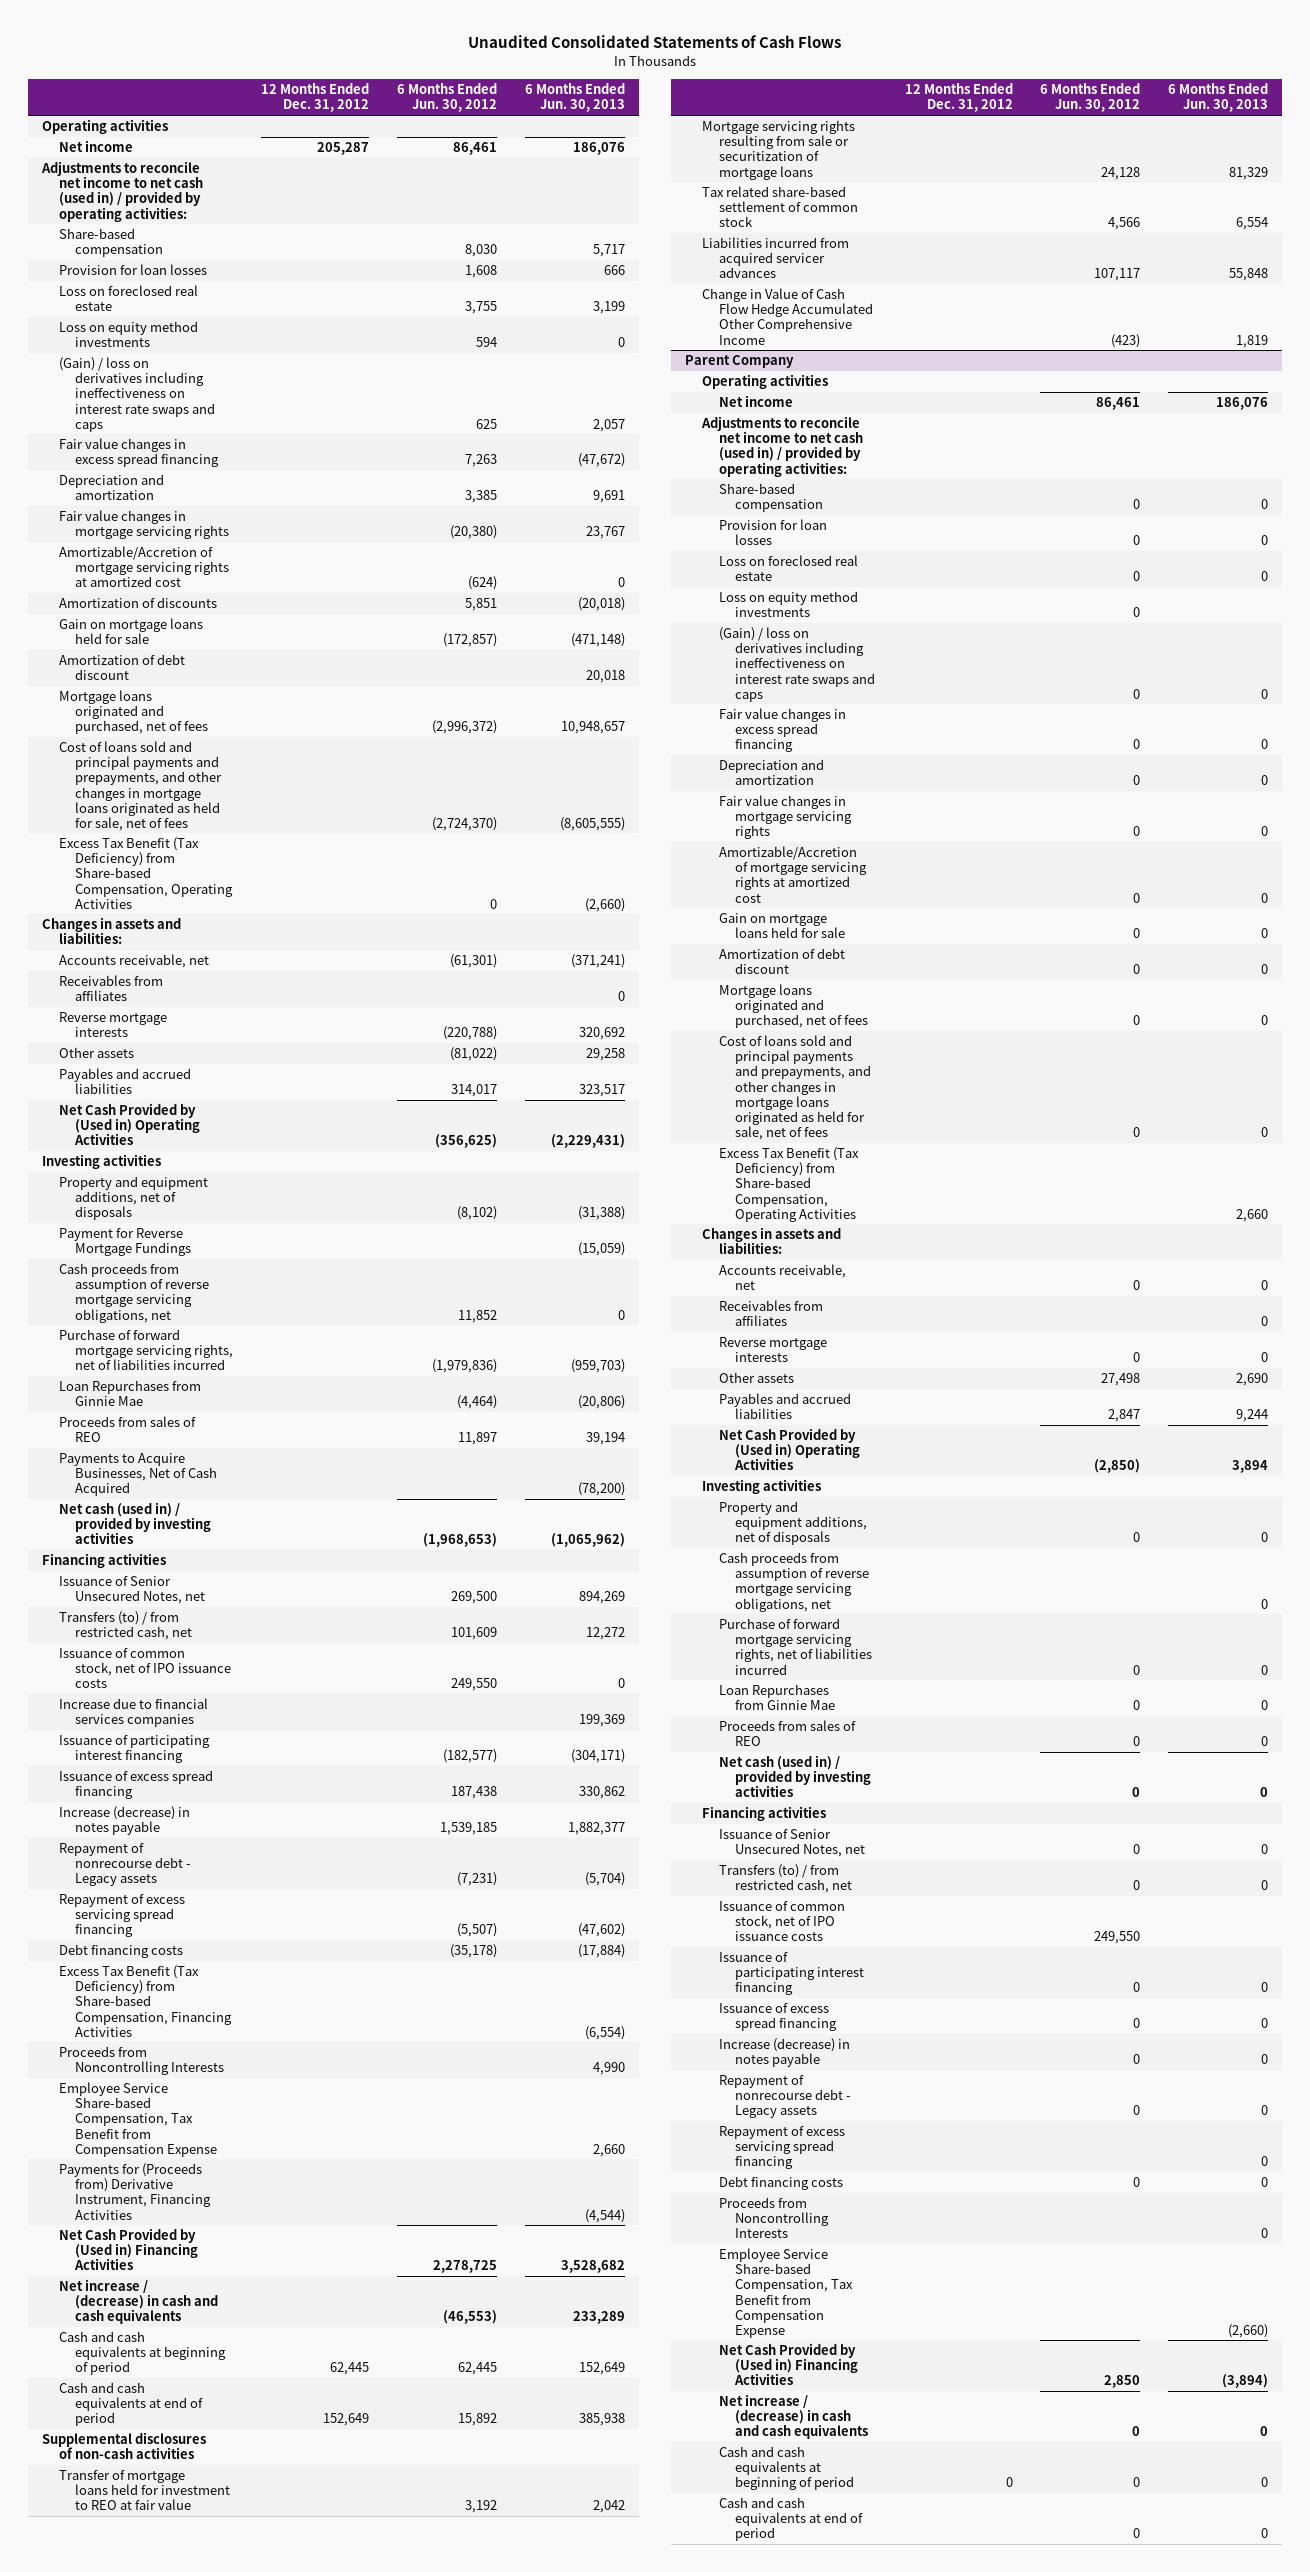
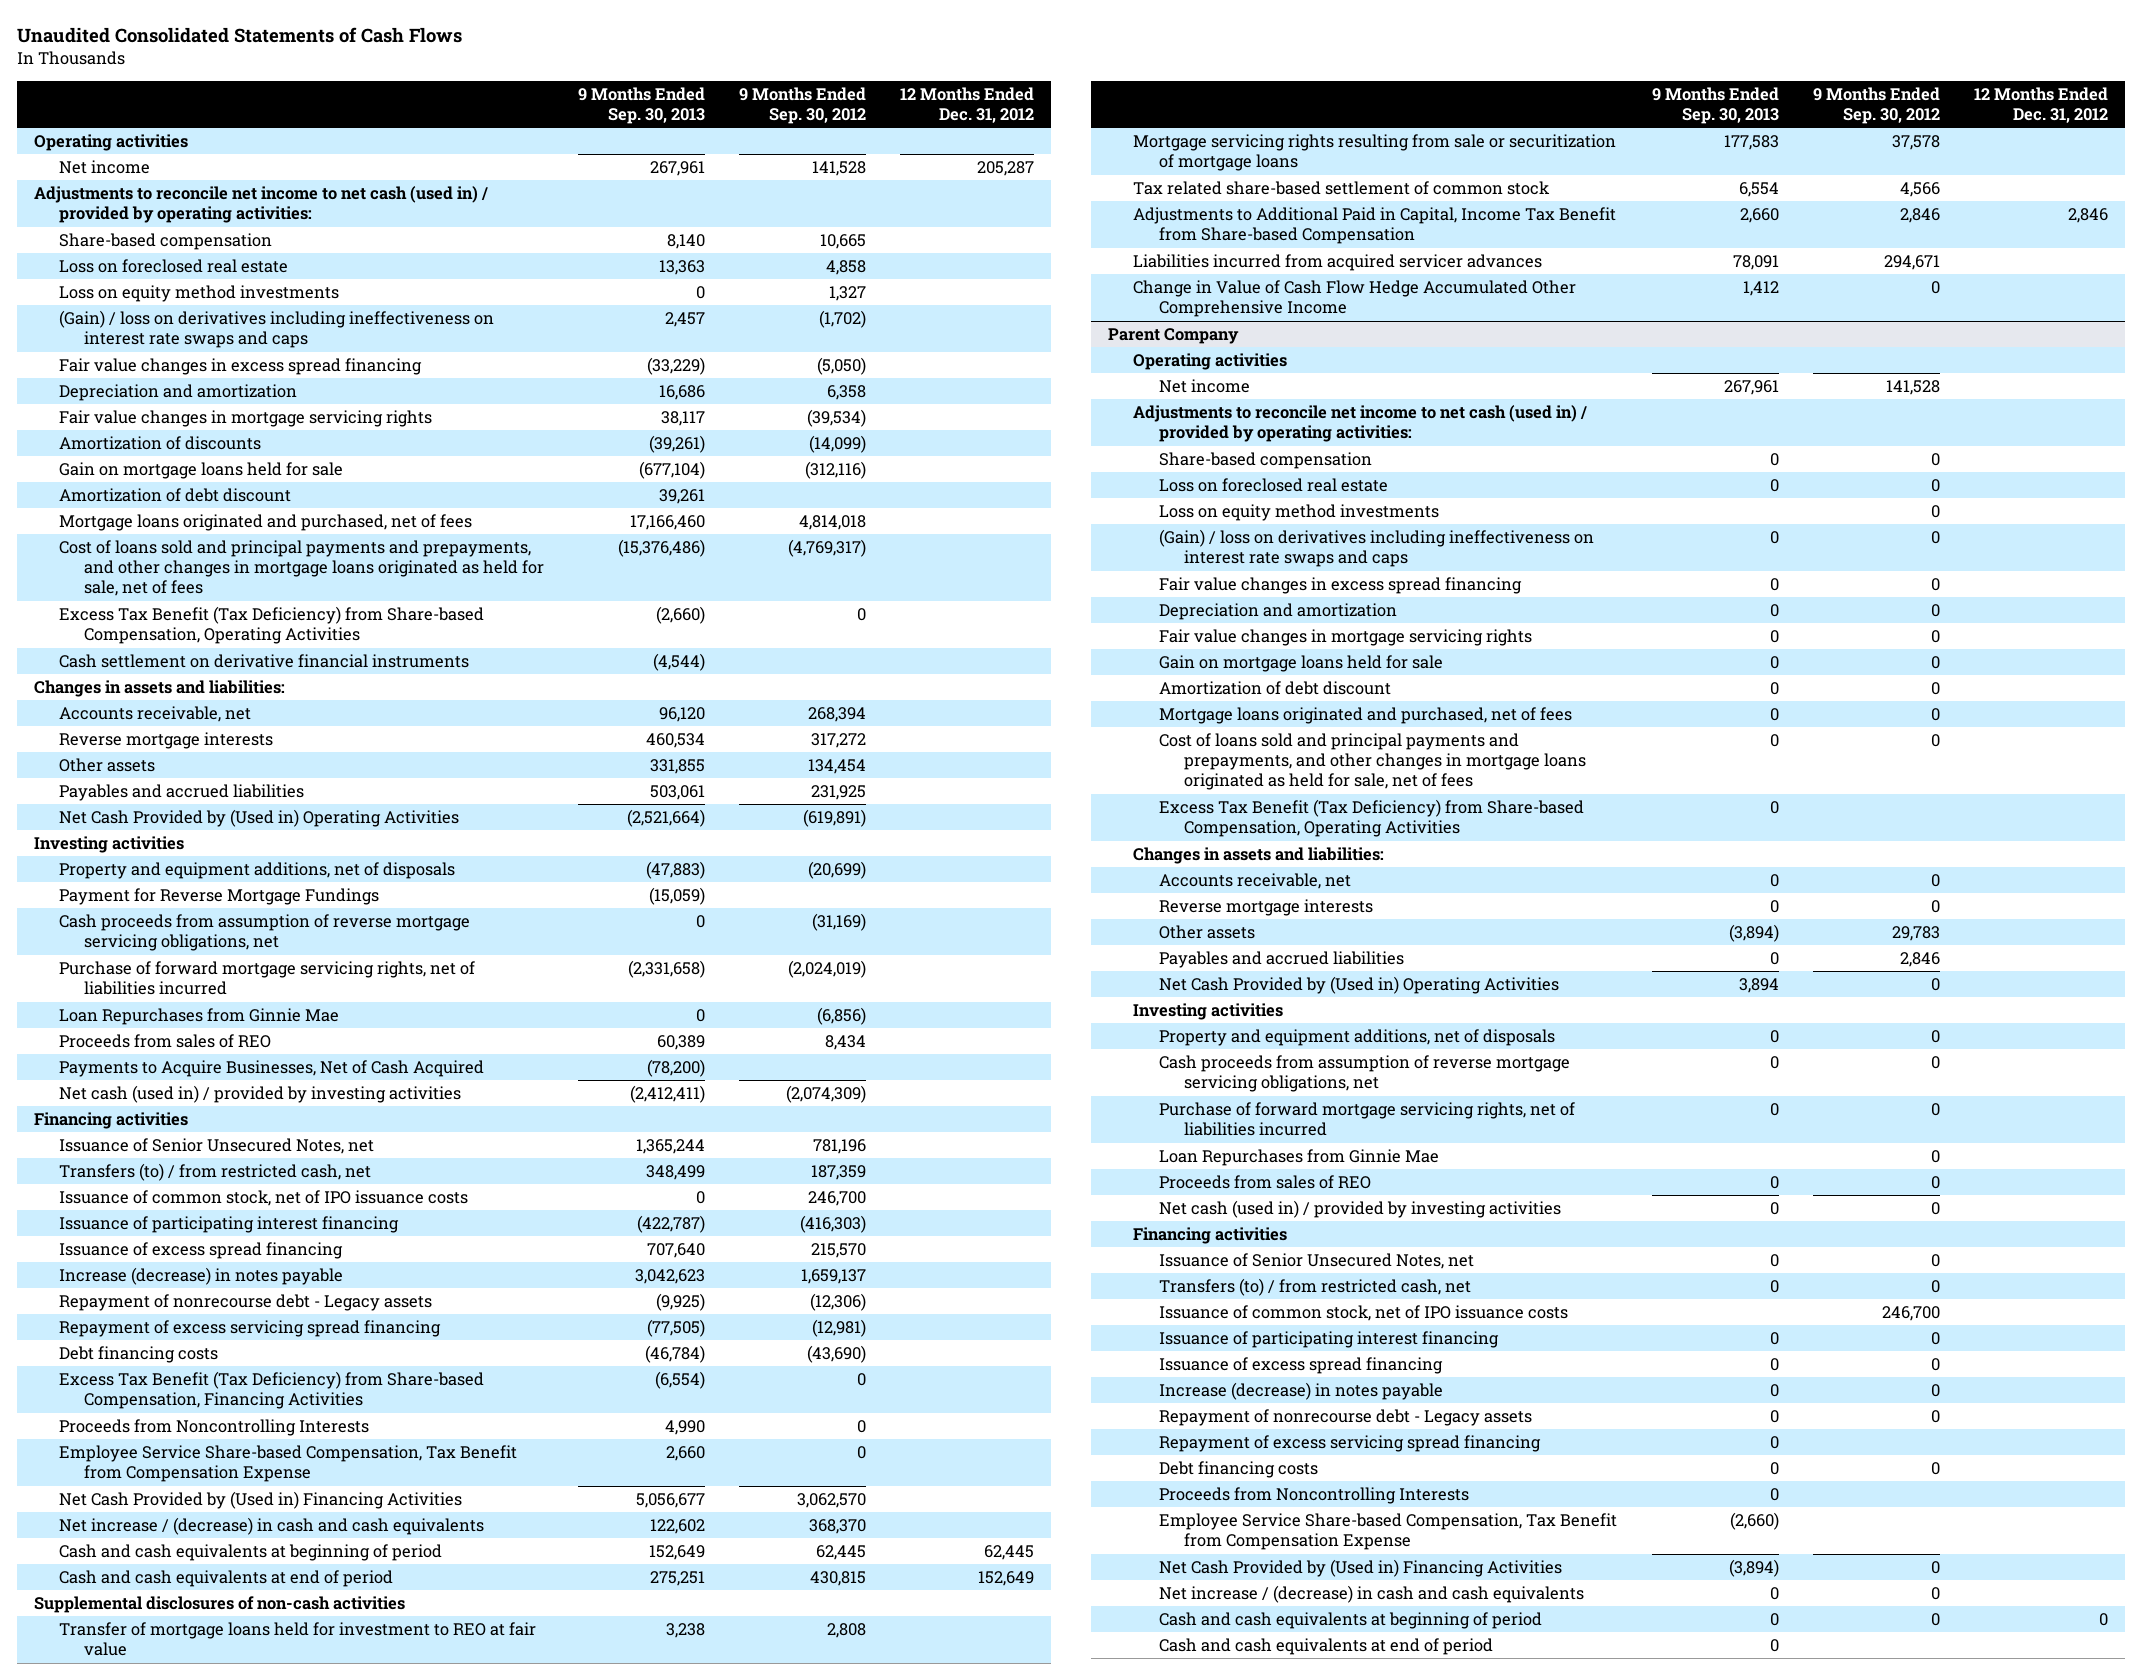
- | 12 Months Ended Dec. 31, 2012 | 6 Months Ended Jun. 30, 2012 | 6 Months Ended Jun. 30, 2013
+ | 9 Months Ended Sep. 30, 2013 | 9 Months Ended Sep. 30, 2012 | 12 Months Ended Dec. 31, 2012
- Provision for loan losses | | 1,608 | 666
- Amortizable/Accretion of mortgage servicing rights at amortized cost | | (624) | 0
+ Cash settlement on derivative financial instruments | (4,544) | |
- Receivables from affiliates | | | 0
- Increase due to financial services companies | | | 199,369
- Payments for (Proceeds from) Derivative Instrument, Financing Activities | | | (4,544)
+ Adjustments to Additional Paid in Capital, Income Tax Benefit from Share-based Compensation | 2,660 | 2,846 | 2,846
@ Parent Company
- Provision for loan losses | | 0 | 0
- Amortizable/Accretion of mortgage servicing rights at amortized cost | | 0 | 0
- Receivables from affiliates | | | 0

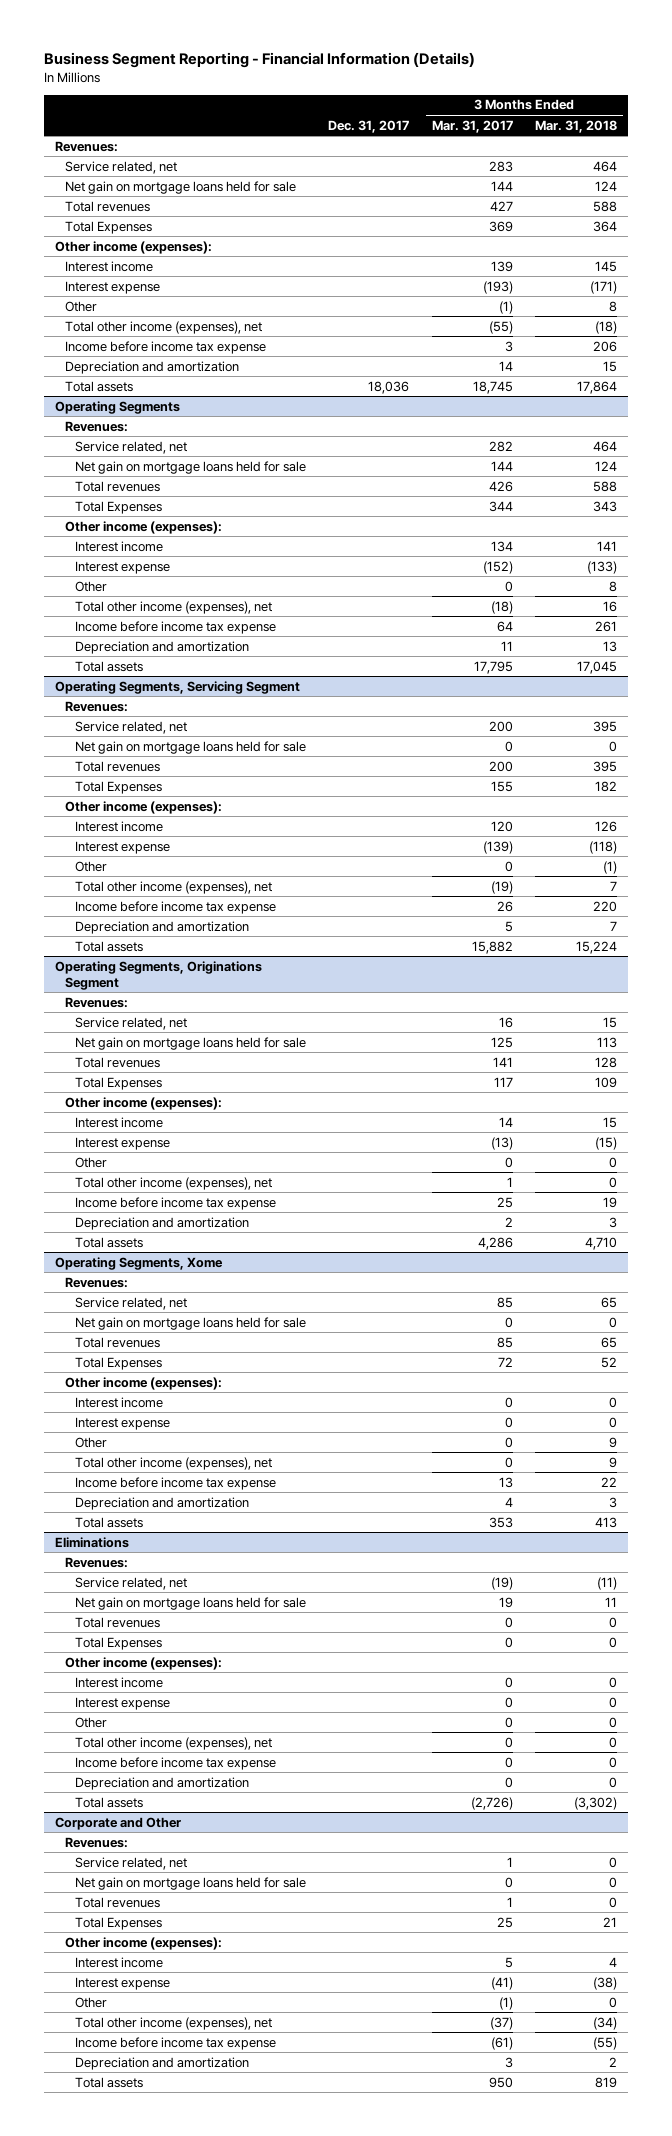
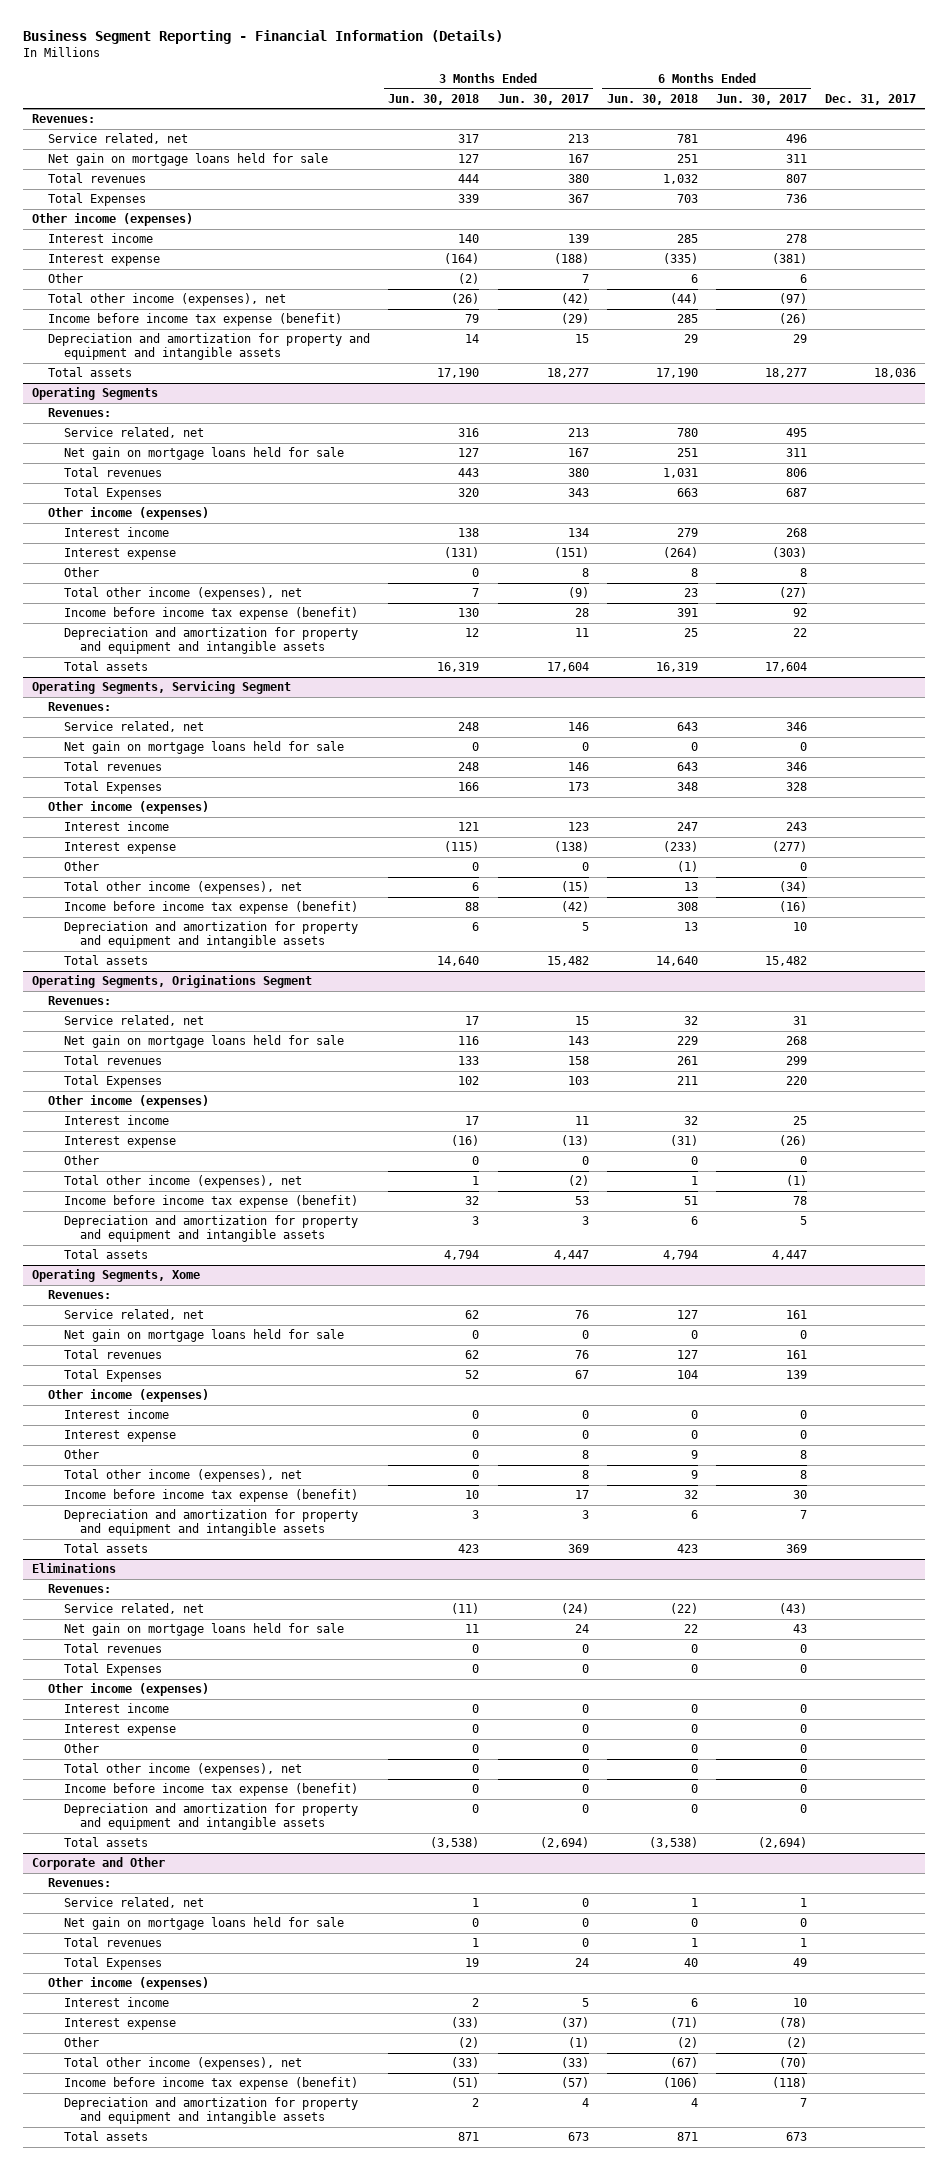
- | Dec. 31, 2017 | 3 Months Ended Mar. 31, 2017 | 3 Months Ended Mar. 31, 2018
+ | 3 Months Ended Jun. 30, 2018 | 3 Months Ended Jun. 30, 2017 | 6 Months Ended Jun. 30, 2018 | 6 Months Ended Jun. 30, 2017 | Dec. 31, 2017
- Other income (expenses):
+ Other income (expenses)
- Income before income tax expense | | 3 | 206
- Depreciation and amortization | | 14 | 15
+ Income before income tax expense (benefit) | 79 | (29) | 285 | (26) |
+ Depreciation and amortization for property and equipment and intangible assets | 14 | 15 | 29 | 29 |
@ Operating Segments
- Other income (expenses):
+ Other income (expenses)
- Income before income tax expense | | 64 | 261
- Depreciation and amortization | | 11 | 13
+ Income before income tax expense (benefit) | 130 | 28 | 391 | 92 |
+ Depreciation and amortization for property and equipment and intangible assets | 12 | 11 | 25 | 22 |
@ Operating Segments, Servicing Segment
- Other income (expenses):
+ Other income (expenses)
- Income before income tax expense | | 26 | 220
- Depreciation and amortization | | 5 | 7
+ Income before income tax expense (benefit) | 88 | (42) | 308 | (16) |
+ Depreciation and amortization for property and equipment and intangible assets | 6 | 5 | 13 | 10 |
@ Operating Segments, Originations Segment
- Other income (expenses):
+ Other income (expenses)
- Income before income tax expense | | 25 | 19
- Depreciation and amortization | | 2 | 3
+ Income before income tax expense (benefit) | 32 | 53 | 51 | 78 |
+ Depreciation and amortization for property and equipment and intangible assets | 3 | 3 | 6 | 5 |
@ Operating Segments, Xome
- Other income (expenses):
+ Other income (expenses)
- Income before income tax expense | | 13 | 22
- Depreciation and amortization | | 4 | 3
+ Income before income tax expense (benefit) | 10 | 17 | 32 | 30 |
+ Depreciation and amortization for property and equipment and intangible assets | 3 | 3 | 6 | 7 |
@ Eliminations
- Other income (expenses):
+ Other income (expenses)
- Income before income tax expense | | 0 | 0
- Depreciation and amortization | | 0 | 0
+ Income before income tax expense (benefit) | 0 | 0 | 0 | 0 |
+ Depreciation and amortization for property and equipment and intangible assets | 0 | 0 | 0 | 0 |
@ Corporate and Other
- Other income (expenses):
+ Other income (expenses)
- Income before income tax expense | | (61) | (55)
- Depreciation and amortization | | 3 | 2
+ Income before income tax expense (benefit) | (51) | (57) | (106) | (118) |
+ Depreciation and amortization for property and equipment and intangible assets | 2 | 4 | 4 | 7 |

